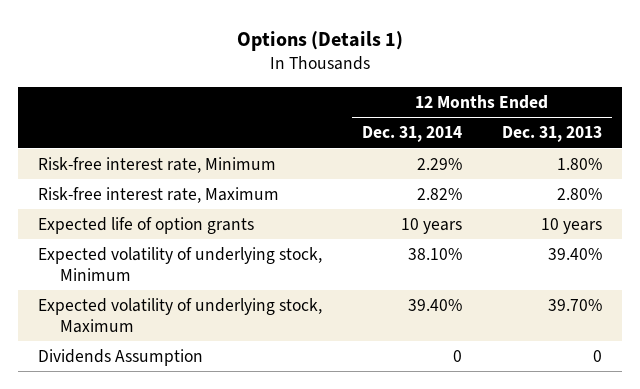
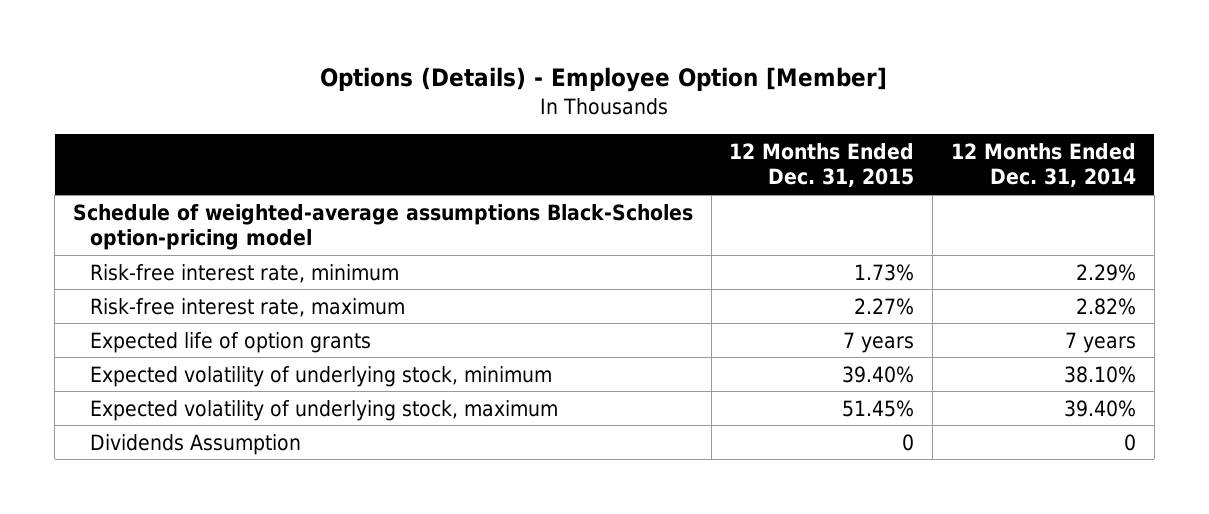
- Options (Details 1)
+ Options (Details) - Employee Option [Member]
- | 12 Months Ended Dec. 31, 2014 | 12 Months Ended Dec. 31, 2013
+ | 12 Months Ended Dec. 31, 2015 | 12 Months Ended Dec. 31, 2014
- Risk-free interest rate, Minimum | 2.29% | 1.80%
- Risk-free interest rate, Maximum | 2.82% | 2.80%
- Expected life of option grants | 10 years | 10 years
- Expected volatility of underlying stock, Minimum | 38.10% | 39.40%
- Expected volatility of underlying stock, Maximum | 39.40% | 39.70%
+ Schedule of weighted-average assumptions Black-Scholes option-pricing model
+ Risk-free interest rate, minimum | 1.73% | 2.29%
+ Risk-free interest rate, maximum | 2.27% | 2.82%
+ Expected life of option grants | 7 years | 7 years
+ Expected volatility of underlying stock, minimum | 39.40% | 38.10%
+ Expected volatility of underlying stock, maximum | 51.45% | 39.40%

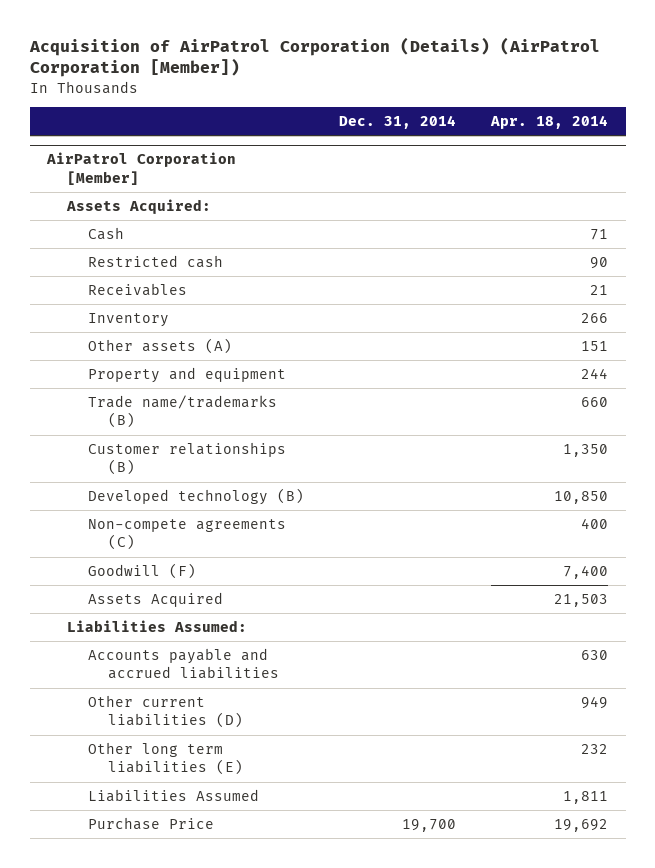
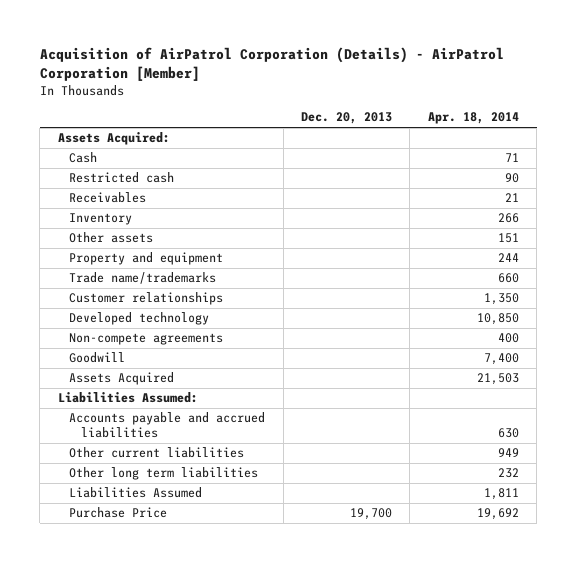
- Acquisition of AirPatrol Corporation (Details) (AirPatrol Corporation [Member])
+ Acquisition of AirPatrol Corporation (Details) - AirPatrol Corporation [Member]
- | Dec. 31, 2014 | Apr. 18, 2014
+ | Dec. 20, 2013 | Apr. 18, 2014
- AirPatrol Corporation [Member]
- Other assets (A) | | 151
+ Other assets | | 151
- Trade name/trademarks (B) | | 660
- Customer relationships (B) | | 1,350
- Developed technology (B) | | 10,850
- Non-compete agreements (C) | | 400
- Goodwill (F) | | 7,400
+ Trade name/trademarks | | 660
+ Customer relationships | | 1,350
+ Developed technology | | 10,850
+ Non-compete agreements | | 400
+ Goodwill | | 7,400
- Other current liabilities (D) | | 949
- Other long term liabilities (E) | | 232
+ Other current liabilities | | 949
+ Other long term liabilities | | 232

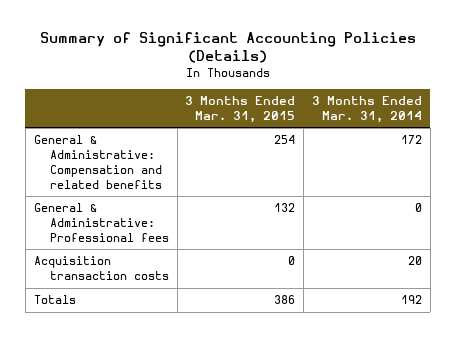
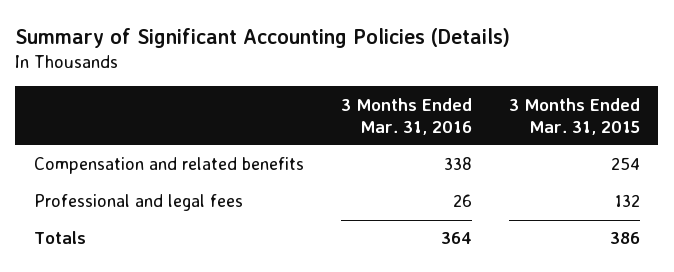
- | 3 Months Ended Mar. 31, 2015 | 3 Months Ended Mar. 31, 2014
+ | 3 Months Ended Mar. 31, 2016 | 3 Months Ended Mar. 31, 2015
- General & Administrative: Compensation and related benefits | 254 | 172
- General & Administrative: Professional fees | 132 | 0
- Acquisition transaction costs | 0 | 20
+ Compensation and related benefits | 338 | 254
+ Professional and legal fees | 26 | 132

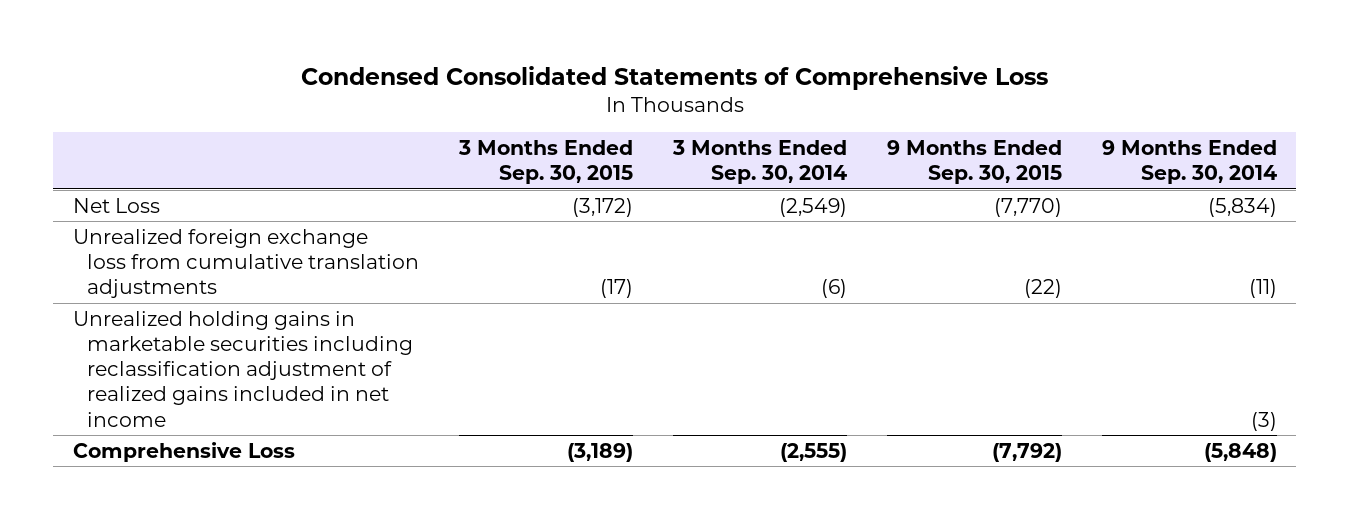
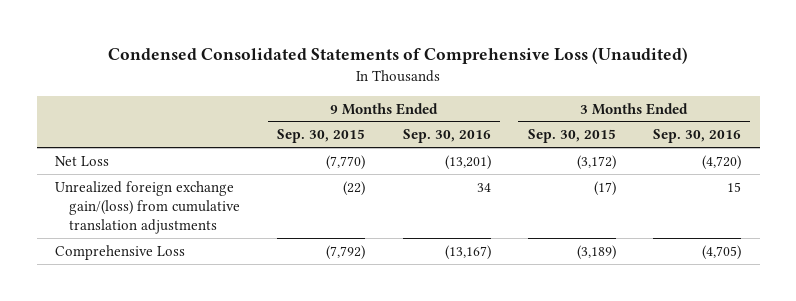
- Condensed Consolidated Statements of Comprehensive Loss
+ Condensed Consolidated Statements of Comprehensive Loss (Unaudited)
- | 3 Months Ended Sep. 30, 2015 | 3 Months Ended Sep. 30, 2014 | 9 Months Ended Sep. 30, 2015 | 9 Months Ended Sep. 30, 2014
+ | 9 Months Ended Sep. 30, 2015 | 9 Months Ended Sep. 30, 2016 | 3 Months Ended Sep. 30, 2015 | 3 Months Ended Sep. 30, 2016
- Unrealized foreign exchange loss from cumulative translation adjustments | (17) | (6) | (22) | (11)
- Unrealized holding gains in marketable securities including reclassification adjustment of realized gains included in net income | | | | (3)
+ Unrealized foreign exchange gain/(loss) from cumulative translation adjustments | (22) | 34 | (17) | 15

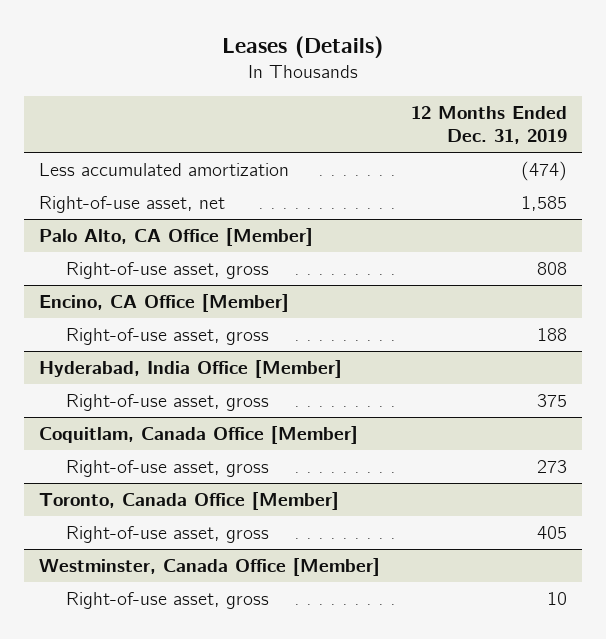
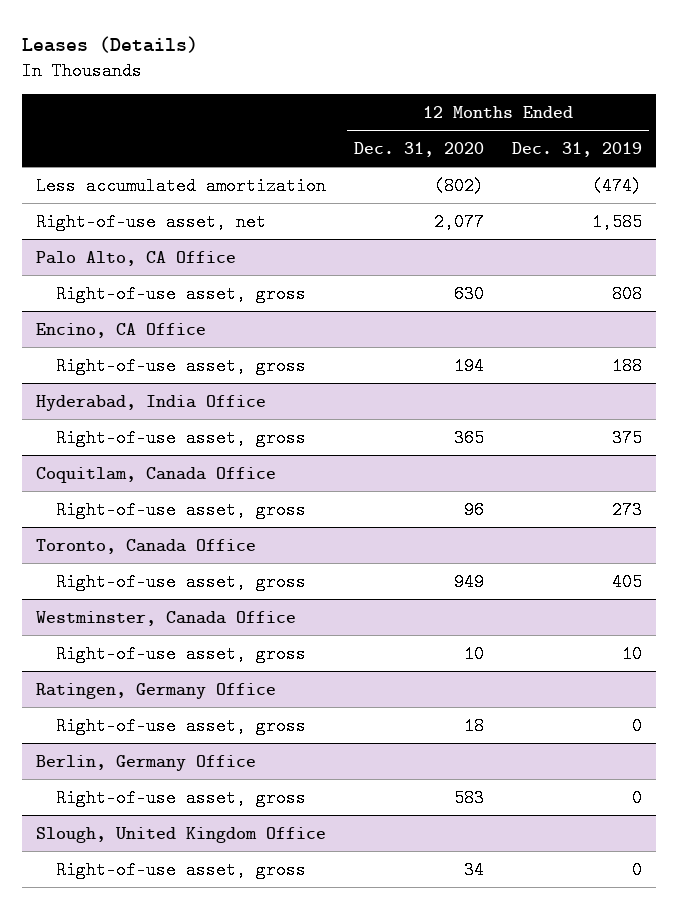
- | 12 Months Ended Dec. 31, 2019
+ | 12 Months Ended Dec. 31, 2020 | 12 Months Ended Dec. 31, 2019
- Palo Alto, CA Office [Member]
+ Palo Alto, CA Office
- Encino, CA Office [Member]
+ Encino, CA Office
- Hyderabad, India Office [Member]
+ Hyderabad, India Office
- Coquitlam, Canada Office [Member]
+ Coquitlam, Canada Office
- Toronto, Canada Office [Member]
+ Toronto, Canada Office
- Westminster, Canada Office [Member]
+ Westminster, Canada Office
+ Ratingen, Germany Office
+ Right-of-use asset, gross | 18 | 0
+ Berlin, Germany Office
+ Right-of-use asset, gross | 583 | 0
+ Slough, United Kingdom Office
+ Right-of-use asset, gross | 34 | 0

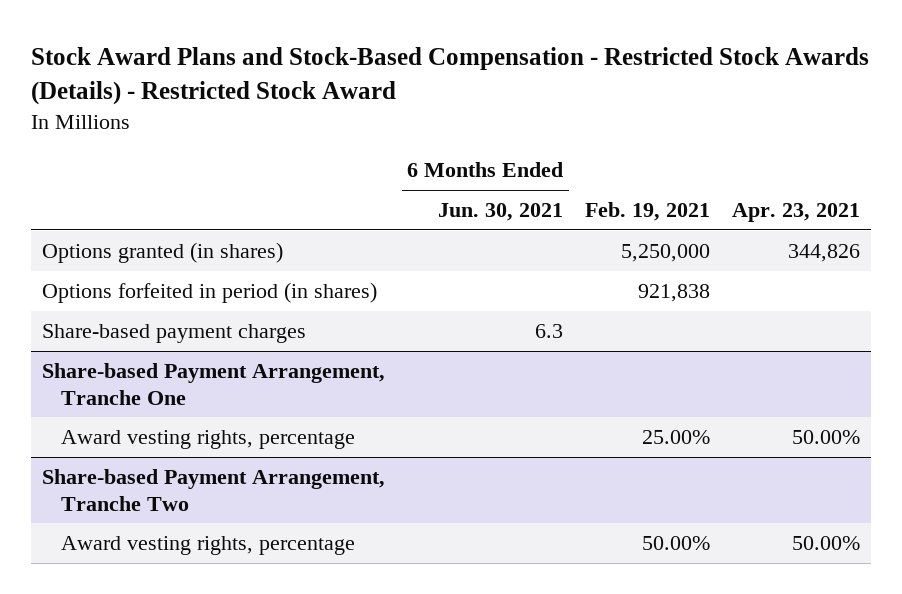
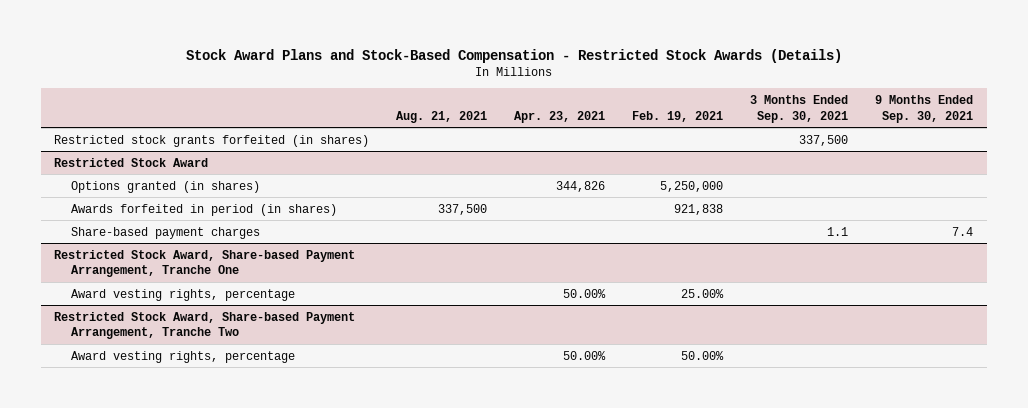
- Stock Award Plans and Stock-Based Compensation - Restricted Stock Awards (Details) - Restricted Stock Award
+ Stock Award Plans and Stock-Based Compensation - Restricted Stock Awards (Details)
- | 6 Months Ended Jun. 30, 2021 | Feb. 19, 2021 | Apr. 23, 2021
+ | Aug. 21, 2021 | Apr. 23, 2021 | Feb. 19, 2021 | 3 Months Ended Sep. 30, 2021 | 9 Months Ended Sep. 30, 2021
+ Restricted stock grants forfeited (in shares) | | | | 337,500 |
+ Restricted Stock Award
- Options forfeited in period (in shares) | | 921,838 |
+ Awards forfeited in period (in shares) | 337,500 | | 921,838 | |
- Share-based Payment Arrangement, Tranche One
+ Restricted Stock Award, Share-based Payment Arrangement, Tranche One
- Share-based Payment Arrangement, Tranche Two
+ Restricted Stock Award, Share-based Payment Arrangement, Tranche Two

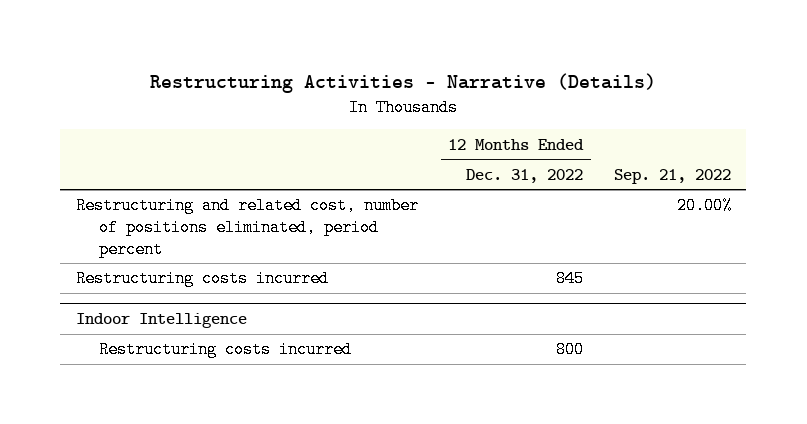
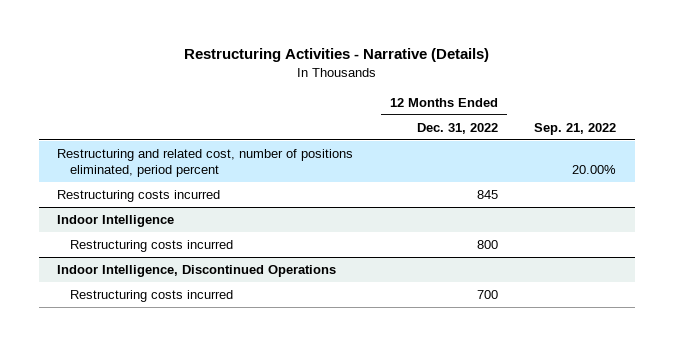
+ Indoor Intelligence, Discontinued Operations
+ Restructuring costs incurred | 700 |

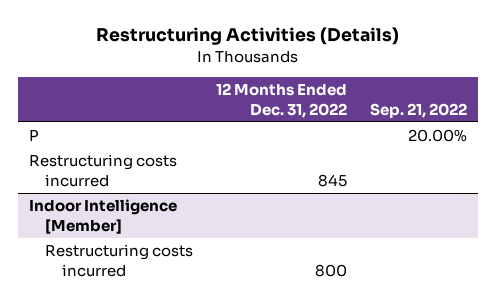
- Restructuring Activities - Narrative (Details)
+ Restructuring Activities (Details)
- Restructuring and related cost, number of positions eliminated, period percent | | 20.00%
+ P | | 20.00%
- Indoor Intelligence
+ Indoor Intelligence [Member]
- Indoor Intelligence, Discontinued Operations
- Restructuring costs incurred | 700 |

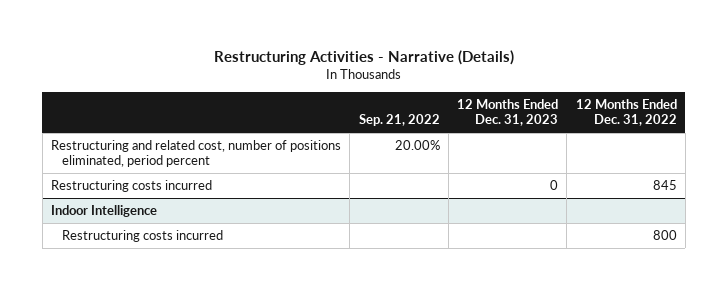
- Restructuring Activities (Details)
+ Restructuring Activities - Narrative (Details)
- | 12 Months Ended Dec. 31, 2022 | Sep. 21, 2022
+ | Sep. 21, 2022 | 12 Months Ended Dec. 31, 2023 | 12 Months Ended Dec. 31, 2022
- P | | 20.00%
+ Restructuring and related cost, number of positions eliminated, period percent | 20.00% | |
- Indoor Intelligence [Member]
+ Indoor Intelligence

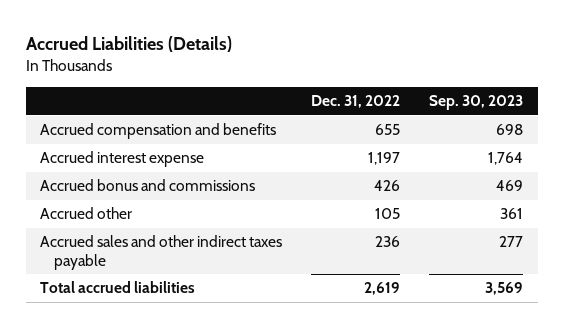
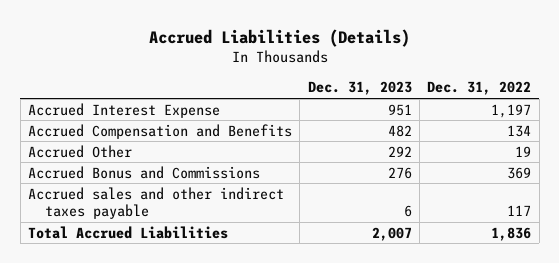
- | Dec. 31, 2022 | Sep. 30, 2023
+ | Dec. 31, 2023 | Dec. 31, 2022
- Accrued compensation and benefits | 655 | 698
- Accrued interest expense | 1,197 | 1,764
- Accrued bonus and commissions | 426 | 469
- Accrued other | 105 | 361
- Accrued sales and other indirect taxes payable | 236 | 277
- Total accrued liabilities | 2,619 | 3,569
+ Accrued Interest Expense | 951 | 1,197
+ Accrued Compensation and Benefits | 482 | 134
+ Accrued Other | 292 | 19
+ Accrued Bonus and Commissions | 276 | 369
+ Accrued sales and other indirect taxes payable | 6 | 117
+ Total Accrued Liabilities | 2,007 | 1,836

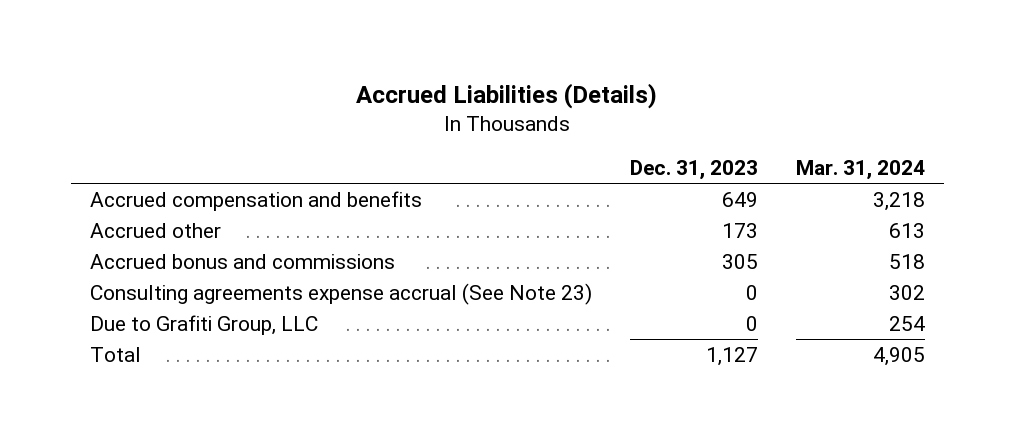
- | Dec. 31, 2023 | Dec. 31, 2022
+ | Dec. 31, 2023 | Mar. 31, 2024
- Accrued Interest Expense | 951 | 1,197
- Accrued Compensation and Benefits | 482 | 134
- Accrued Other | 292 | 19
- Accrued Bonus and Commissions | 276 | 369
- Accrued sales and other indirect taxes payable | 6 | 117
- Total Accrued Liabilities | 2,007 | 1,836
+ Accrued compensation and benefits | 649 | 3,218
+ Accrued other | 173 | 613
+ Accrued bonus and commissions | 305 | 518
+ Consulting agreements expense accrual (See Note 23) | 0 | 302
+ Due to Grafiti Group, LLC | 0 | 254
+ Total | 1,127 | 4,905

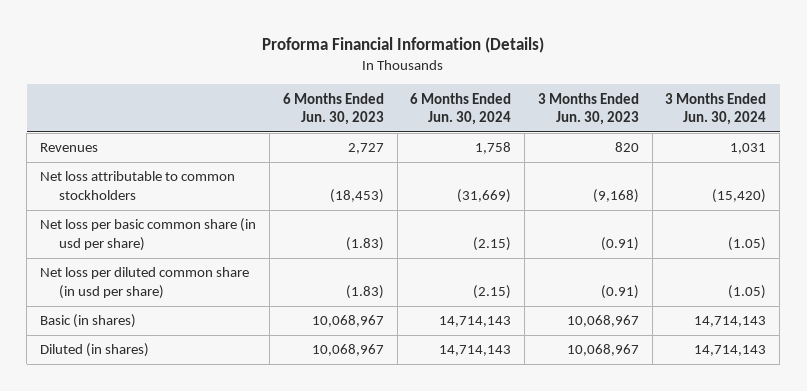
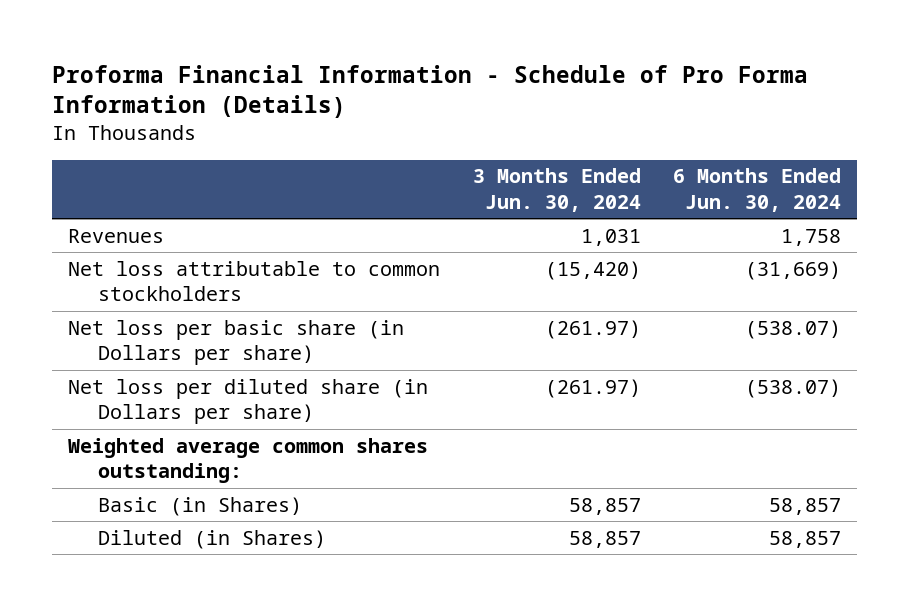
- Proforma Financial Information (Details)
+ Proforma Financial Information - Schedule of Pro Forma Information (Details)
- | 6 Months Ended Jun. 30, 2023 | 6 Months Ended Jun. 30, 2024 | 3 Months Ended Jun. 30, 2023 | 3 Months Ended Jun. 30, 2024
+ | 3 Months Ended Jun. 30, 2024 | 6 Months Ended Jun. 30, 2024
- Net loss per basic common share (in usd per share) | (1.83) | (2.15) | (0.91) | (1.05)
- Net loss per diluted common share (in usd per share) | (1.83) | (2.15) | (0.91) | (1.05)
- Basic (in shares) | 10,068,967 | 14,714,143 | 10,068,967 | 14,714,143
- Diluted (in shares) | 10,068,967 | 14,714,143 | 10,068,967 | 14,714,143
+ Net loss per basic share (in Dollars per share) | (261.97) | (538.07)
+ Net loss per diluted share (in Dollars per share) | (261.97) | (538.07)
+ Weighted average common shares outstanding:
+ Basic (in Shares) | 58,857 | 58,857
+ Diluted (in Shares) | 58,857 | 58,857

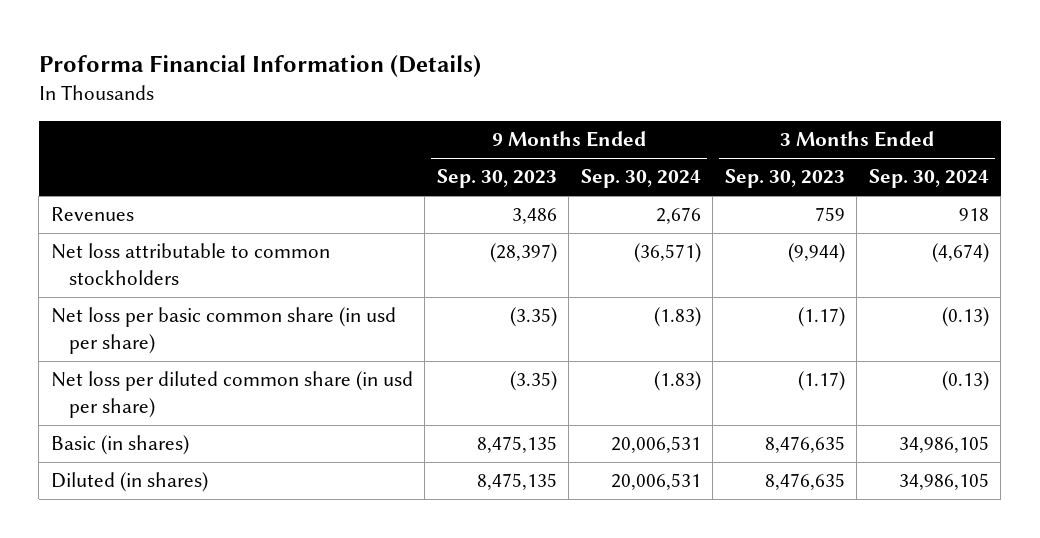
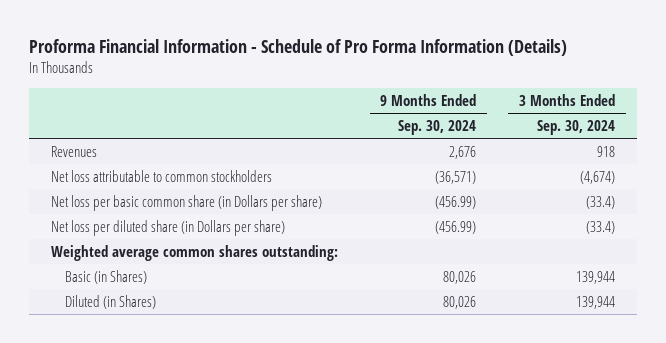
- Proforma Financial Information (Details)
+ Proforma Financial Information - Schedule of Pro Forma Information (Details)
- | 9 Months Ended Sep. 30, 2023 | 9 Months Ended Sep. 30, 2024 | 3 Months Ended Sep. 30, 2023 | 3 Months Ended Sep. 30, 2024
+ | 9 Months Ended Sep. 30, 2024 | 3 Months Ended Sep. 30, 2024
- Net loss per basic common share (in usd per share) | (3.35) | (1.83) | (1.17) | (0.13)
- Net loss per diluted common share (in usd per share) | (3.35) | (1.83) | (1.17) | (0.13)
- Basic (in shares) | 8,475,135 | 20,006,531 | 8,476,635 | 34,986,105
- Diluted (in shares) | 8,475,135 | 20,006,531 | 8,476,635 | 34,986,105
+ Net loss per basic common share (in Dollars per share) | (456.99) | (33.4)
+ Net loss per diluted share (in Dollars per share) | (456.99) | (33.4)
+ Weighted average common shares outstanding:
+ Basic (in Shares) | 80,026 | 139,944
+ Diluted (in Shares) | 80,026 | 139,944

